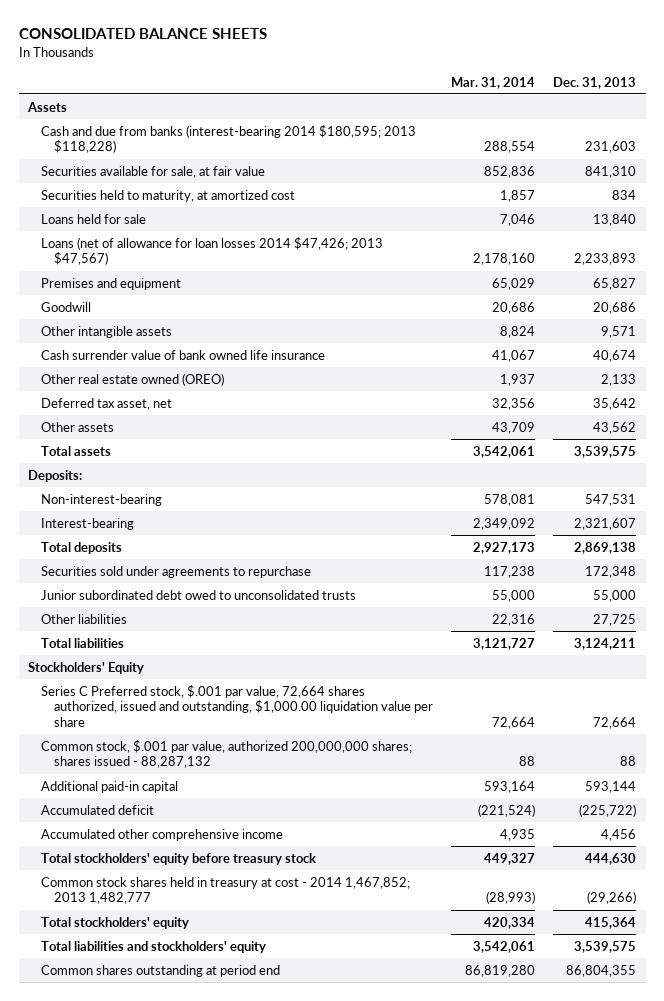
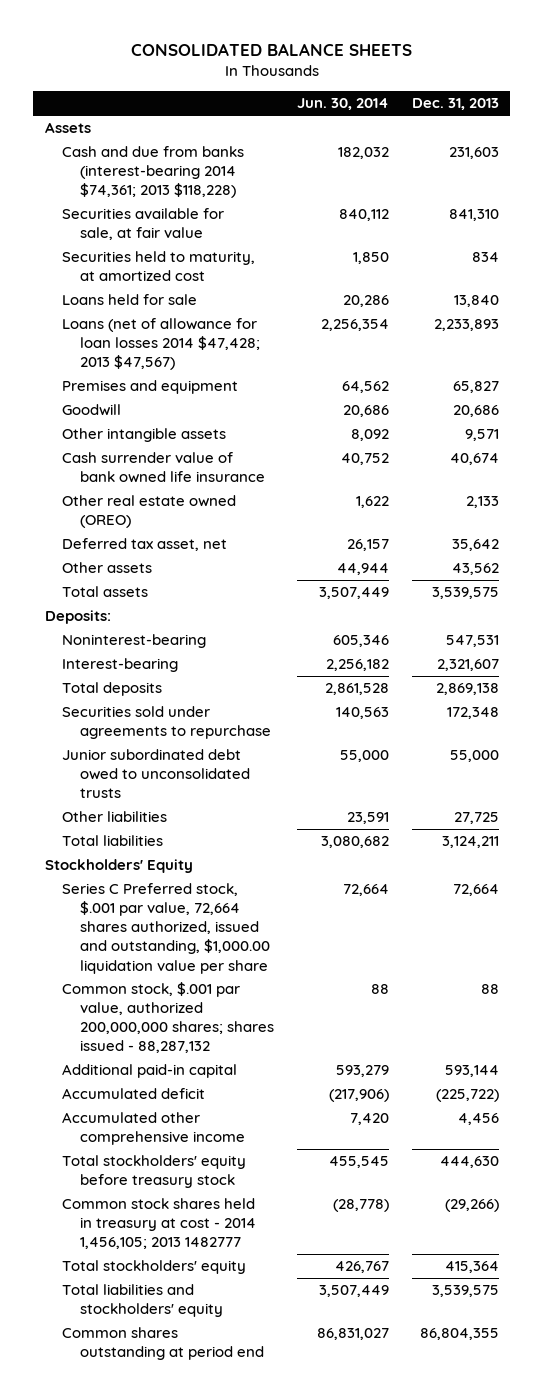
- | Mar. 31, 2014 | Dec. 31, 2013
+ | Jun. 30, 2014 | Dec. 31, 2013
- Cash and due from banks (interest-bearing 2014 $180,595; 2013 $118,228) | 288,554 | 231,603
+ Cash and due from banks (interest-bearing 2014 $74,361; 2013 $118,228) | 182,032 | 231,603
- Loans (net of allowance for loan losses 2014 $47,426; 2013 $47,567) | 2,178,160 | 2,233,893
+ Loans (net of allowance for loan losses 2014 $47,428; 2013 $47,567) | 2,256,354 | 2,233,893
- Non-interest-bearing | 578,081 | 547,531
+ Noninterest-bearing | 605,346 | 547,531
- Common stock shares held in treasury at cost - 2014 1,467,852; 2013 1,482,777 | (28,993) | (29,266)
+ Common stock shares held in treasury at cost - 2014 1,456,105; 2013 1482777 | (28,778) | (29,266)

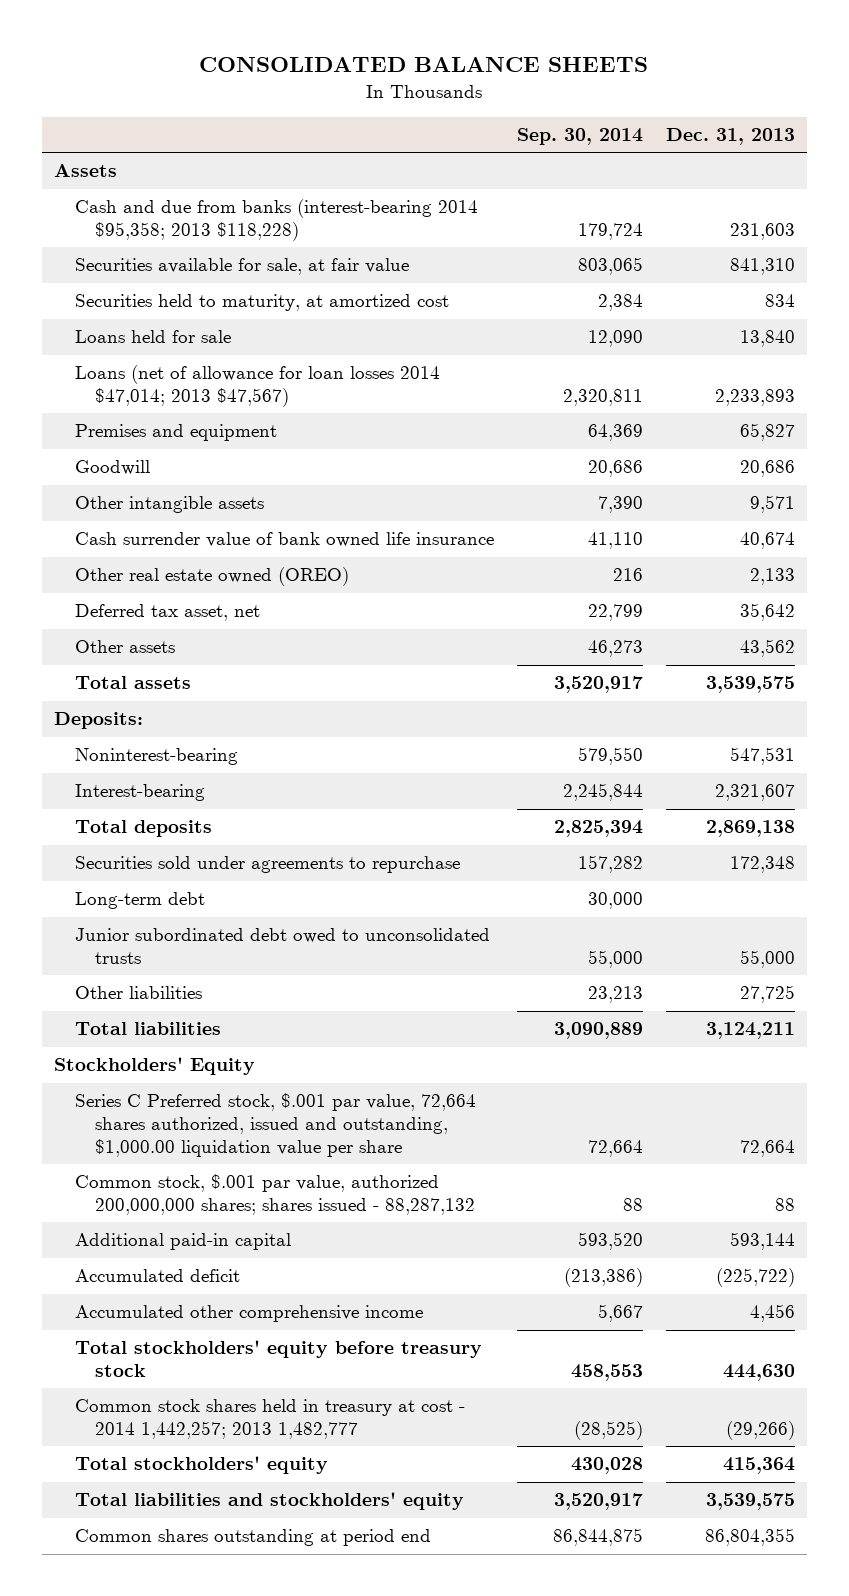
- | Jun. 30, 2014 | Dec. 31, 2013
+ | Sep. 30, 2014 | Dec. 31, 2013
- Cash and due from banks (interest-bearing 2014 $74,361; 2013 $118,228) | 182,032 | 231,603
+ Cash and due from banks (interest-bearing 2014 $95,358; 2013 $118,228) | 179,724 | 231,603
- Loans (net of allowance for loan losses 2014 $47,428; 2013 $47,567) | 2,256,354 | 2,233,893
+ Loans (net of allowance for loan losses 2014 $47,014; 2013 $47,567) | 2,320,811 | 2,233,893
+ Long-term debt | 30,000 |
- Common stock shares held in treasury at cost - 2014 1,456,105; 2013 1482777 | (28,778) | (29,266)
+ Common stock shares held in treasury at cost - 2014 1,442,257; 2013 1,482,777 | (28,525) | (29,266)

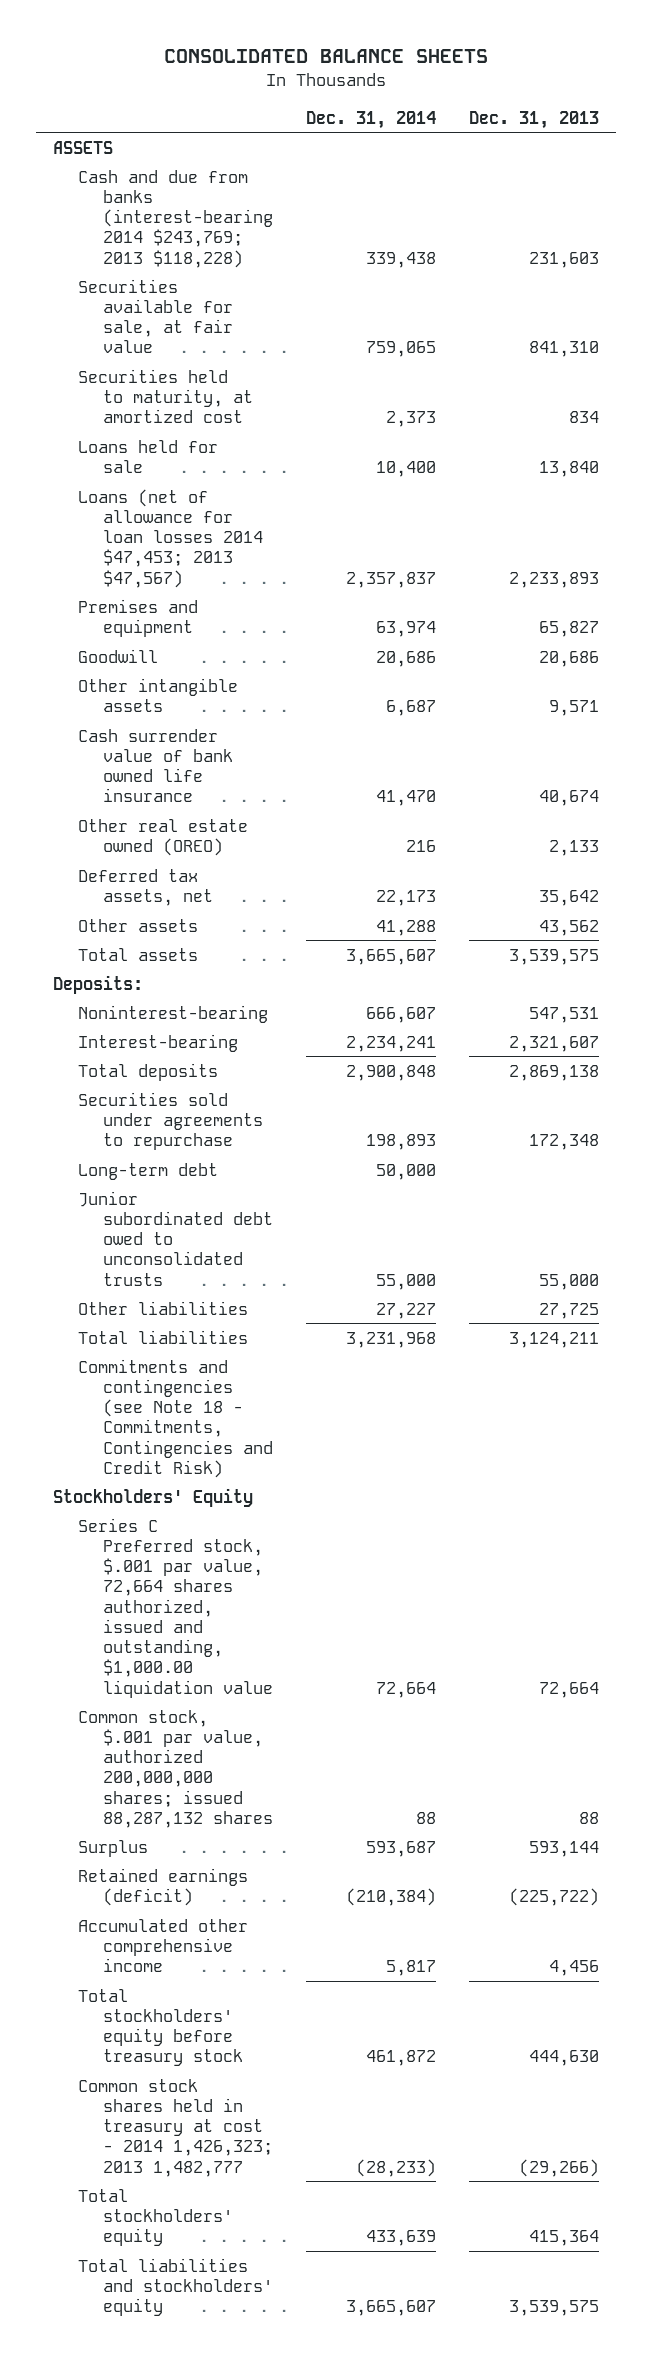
- | Sep. 30, 2014 | Dec. 31, 2013
+ | Dec. 31, 2014 | Dec. 31, 2013
- Assets
- Cash and due from banks (interest-bearing 2014 $95,358; 2013 $118,228) | 179,724 | 231,603
+ ASSETS
+ Cash and due from banks (interest-bearing 2014 $243,769; 2013 $118,228) | 339,438 | 231,603
- Loans (net of allowance for loan losses 2014 $47,014; 2013 $47,567) | 2,320,811 | 2,233,893
+ Loans (net of allowance for loan losses 2014 $47,453; 2013 $47,567) | 2,357,837 | 2,233,893
- Deferred tax asset, net | 22,799 | 35,642
+ Deferred tax assets, net | 22,173 | 35,642
+ Commitments and contingencies (see Note 18 - Commitments, Contingencies and Credit Risk)
- Series C Preferred stock, $.001 par value, 72,664 shares authorized, issued and outstanding, $1,000.00 liquidation value per share | 72,664 | 72,664
- Common stock, $.001 par value, authorized 200,000,000 shares; shares issued - 88,287,132 | 88 | 88
- Additional paid-in capital | 593,520 | 593,144
- Accumulated deficit | (213,386) | (225,722)
+ Series C Preferred stock, $.001 par value, 72,664 shares authorized, issued and outstanding, $1,000.00 liquidation value | 72,664 | 72,664
+ Common stock, $.001 par value, authorized 200,000,000 shares; issued 88,287,132 shares | 88 | 88
+ Surplus | 593,687 | 593,144
+ Retained earnings (deficit) | (210,384) | (225,722)
- Common stock shares held in treasury at cost - 2014 1,442,257; 2013 1,482,777 | (28,525) | (29,266)
+ Common stock shares held in treasury at cost - 2014 1,426,323; 2013 1,482,777 | (28,233) | (29,266)
- Common shares outstanding at period end | 86,844,875 | 86,804,355

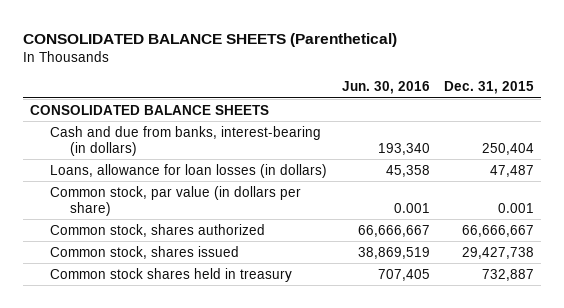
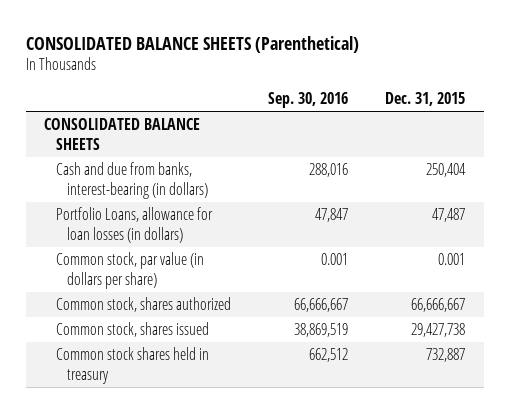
- | Jun. 30, 2016 | Dec. 31, 2015
+ | Sep. 30, 2016 | Dec. 31, 2015
- Loans, allowance for loan losses (in dollars) | 45,358 | 47,487
+ Portfolio Loans, allowance for loan losses (in dollars) | 47,847 | 47,487

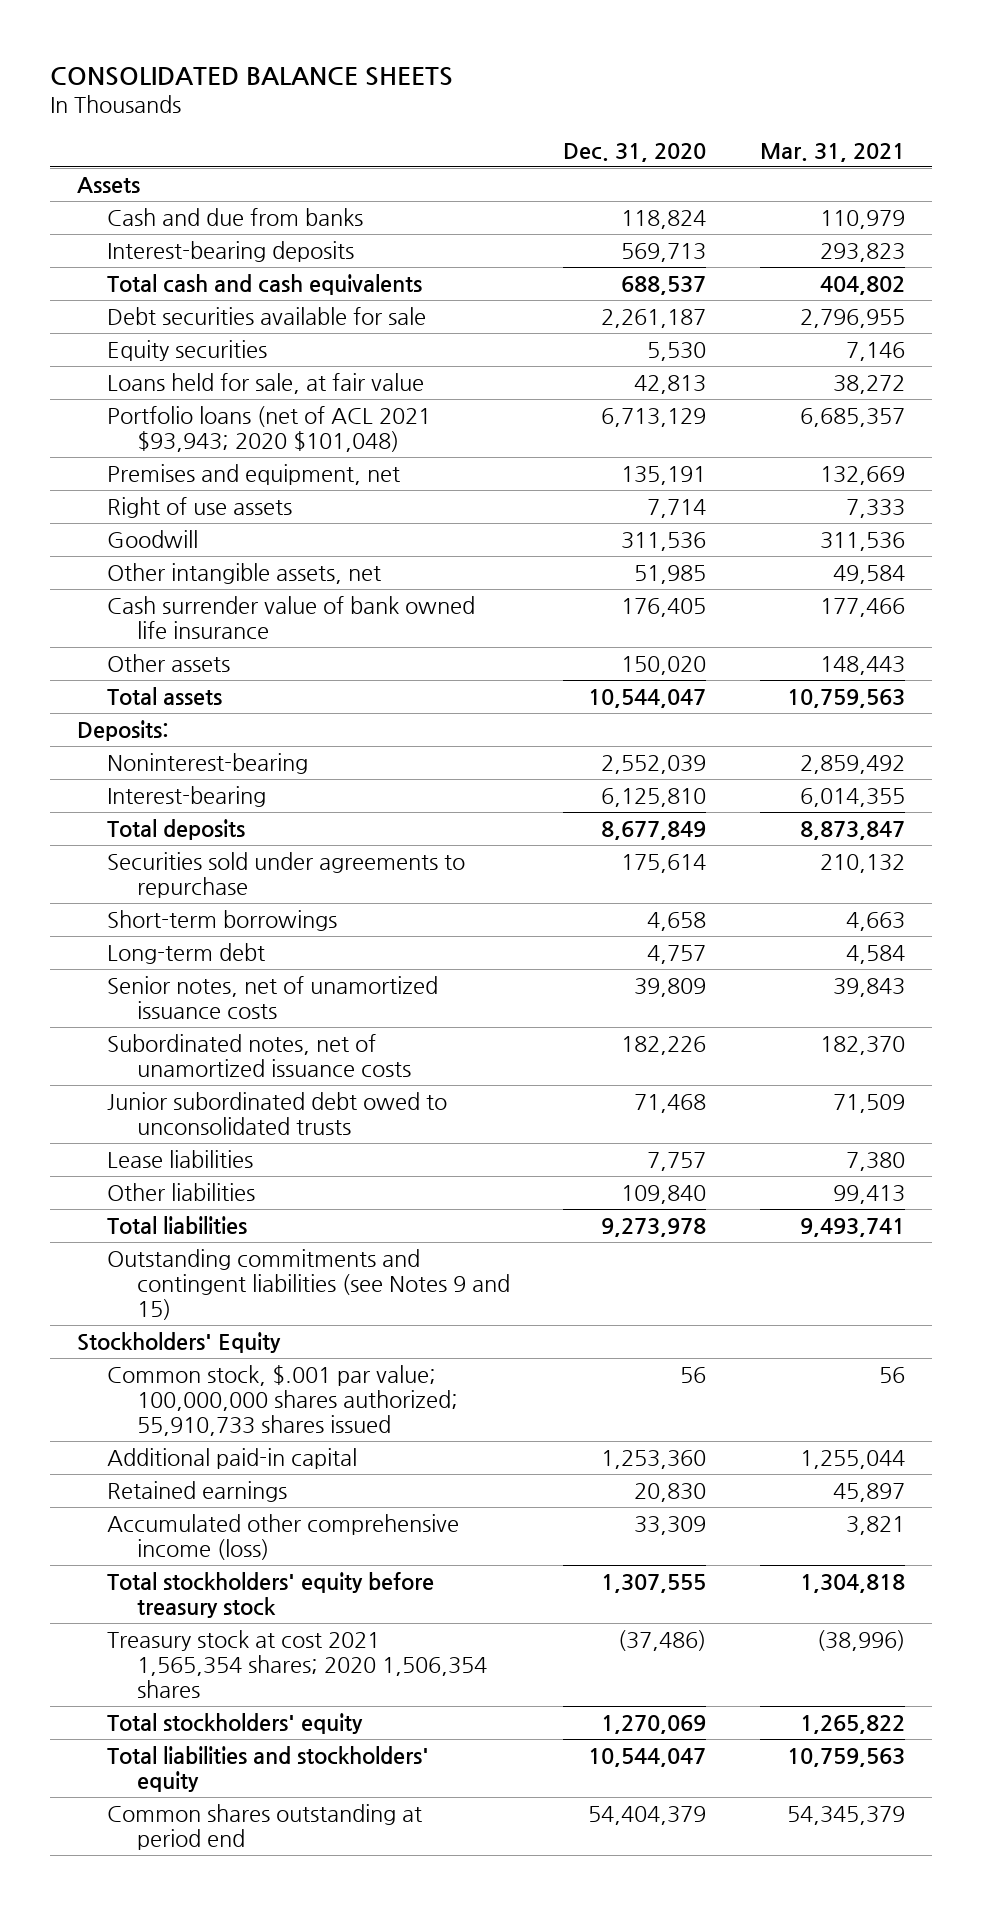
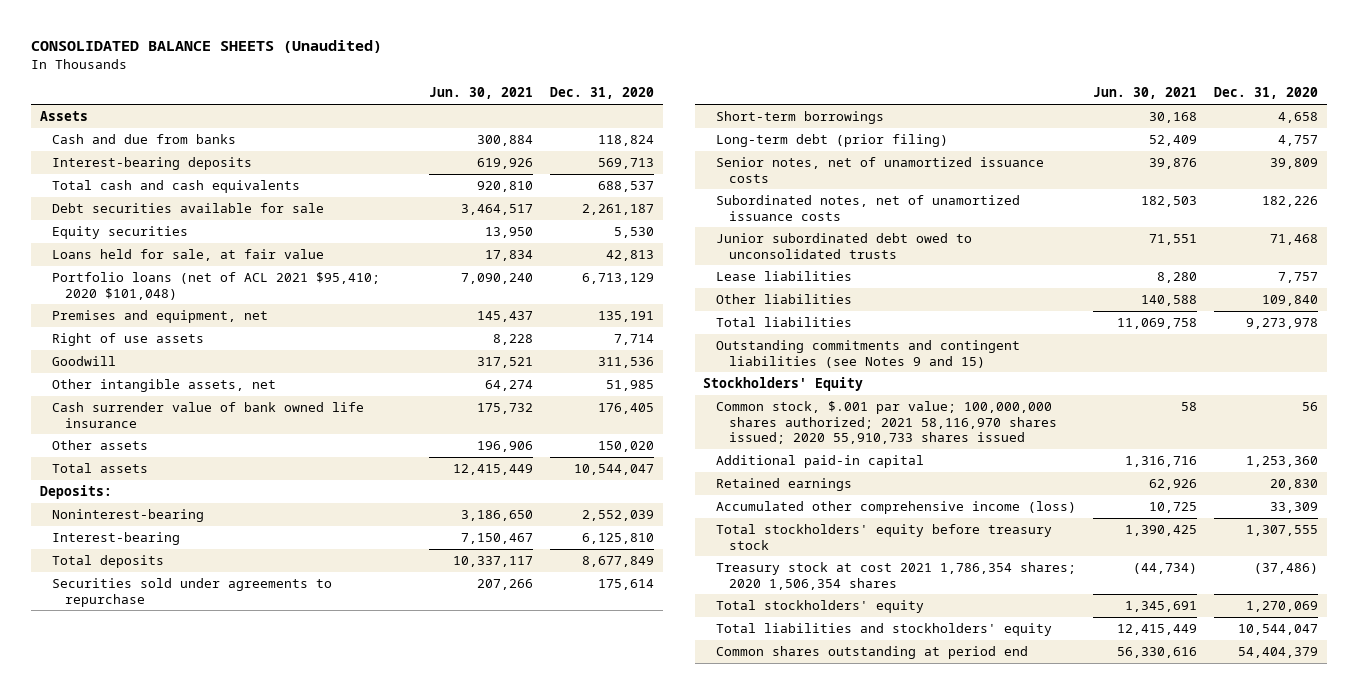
- CONSOLIDATED BALANCE SHEETS
+ CONSOLIDATED BALANCE SHEETS (Unaudited)
- | Dec. 31, 2020 | Mar. 31, 2021
+ | Jun. 30, 2021 | Dec. 31, 2020
- Portfolio loans (net of ACL 2021 $93,943; 2020 $101,048) | 6,713,129 | 6,685,357
+ Portfolio loans (net of ACL 2021 $95,410; 2020 $101,048) | 7,090,240 | 6,713,129
- Long-term debt | 4,757 | 4,584
+ Long-term debt (prior filing) | 52,409 | 4,757
- Common stock, $.001 par value; 100,000,000 shares authorized; 55,910,733 shares issued | 56 | 56
+ Common stock, $.001 par value; 100,000,000 shares authorized; 2021 58,116,970 shares issued; 2020 55,910,733 shares issued | 58 | 56
- Treasury stock at cost 2021 1,565,354 shares; 2020 1,506,354 shares | (37,486) | (38,996)
+ Treasury stock at cost 2021 1,786,354 shares; 2020 1,506,354 shares | (44,734) | (37,486)

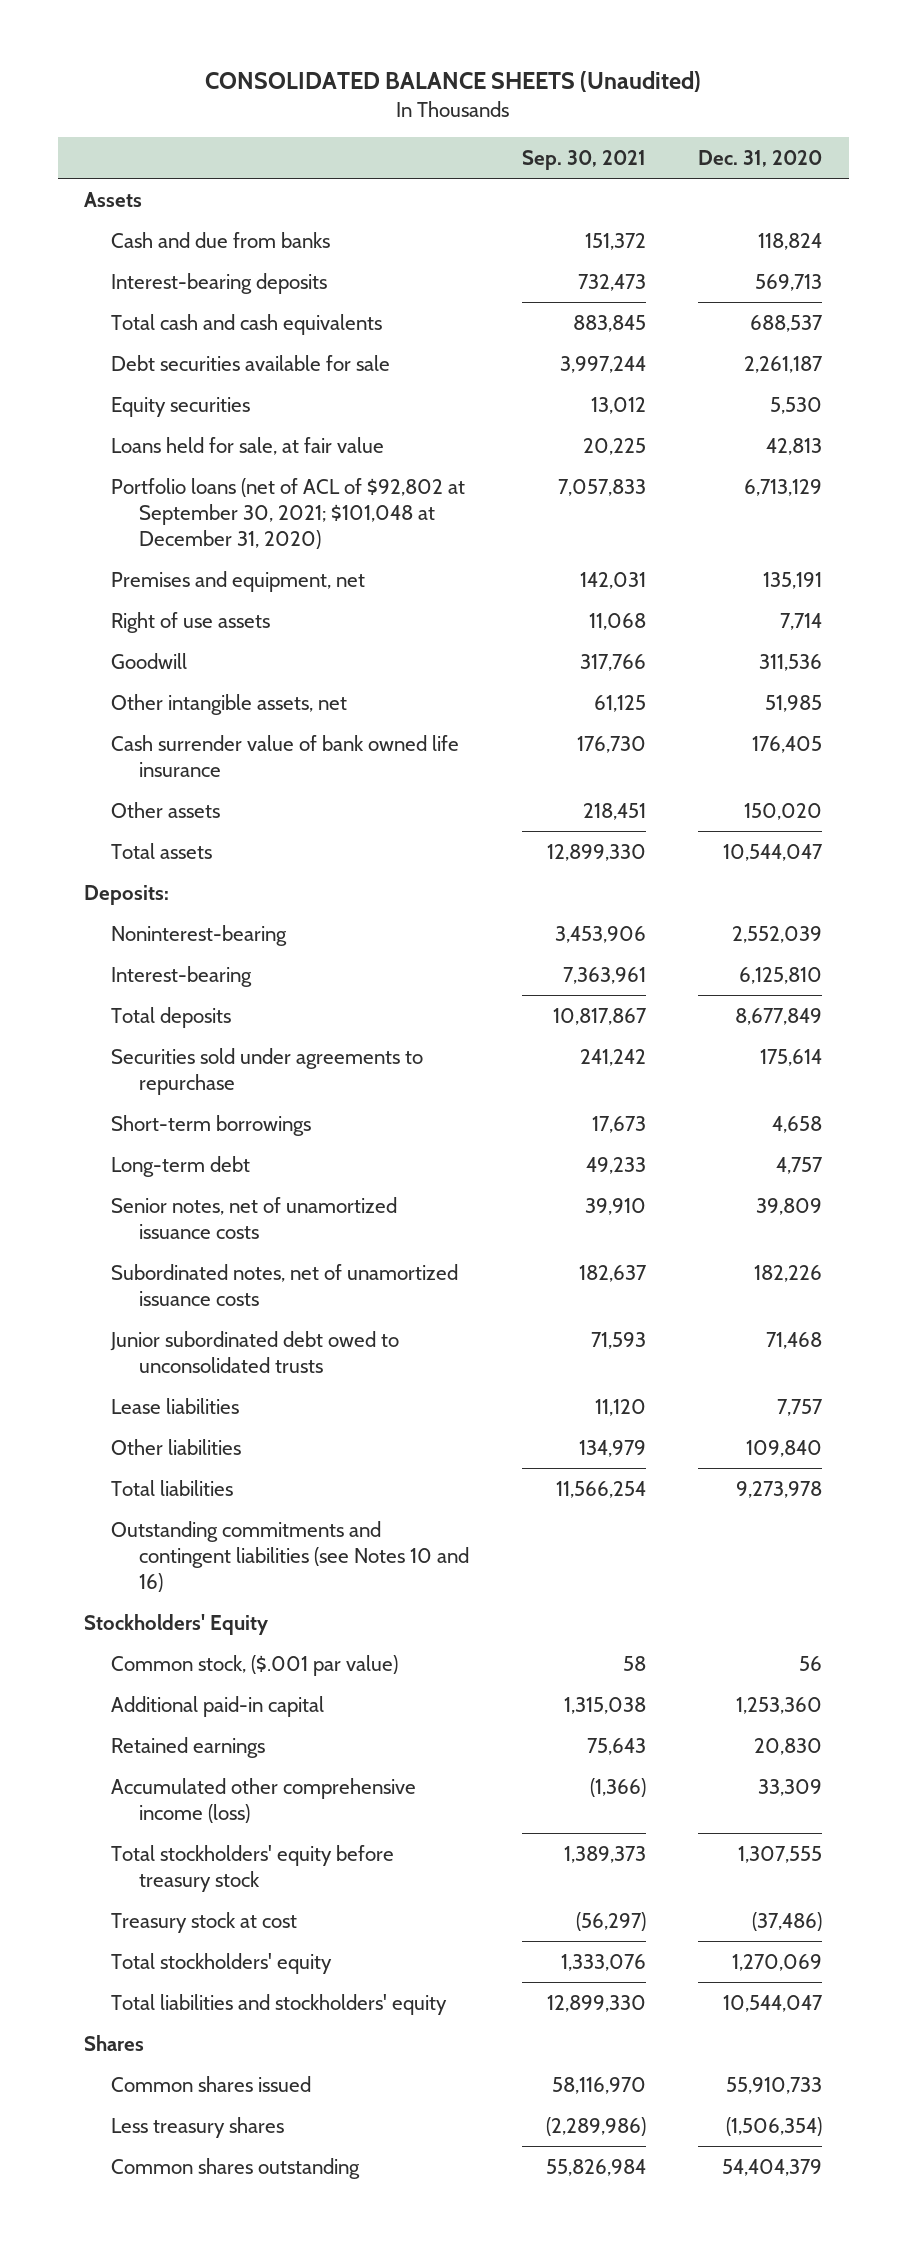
- | Jun. 30, 2021 | Dec. 31, 2020
+ | Sep. 30, 2021 | Dec. 31, 2020
- Portfolio loans (net of ACL 2021 $95,410; 2020 $101,048) | 7,090,240 | 6,713,129
+ Portfolio loans (net of ACL of $92,802 at September 30, 2021; $101,048 at December 31, 2020) | 7,057,833 | 6,713,129
- Long-term debt (prior filing) | 52,409 | 4,757
+ Long-term debt | 49,233 | 4,757
- Outstanding commitments and contingent liabilities (see Notes 9 and 15)
+ Outstanding commitments and contingent liabilities (see Notes 10 and 16)
- Common stock, $.001 par value; 100,000,000 shares authorized; 2021 58,116,970 shares issued; 2020 55,910,733 shares issued | 58 | 56
+ Common stock, ($.001 par value) | 58 | 56
- Treasury stock at cost 2021 1,786,354 shares; 2020 1,506,354 shares | (44,734) | (37,486)
+ Treasury stock at cost | (56,297) | (37,486)
- Common shares outstanding at period end | 56,330,616 | 54,404,379
+ Shares
+ Common shares issued | 58,116,970 | 55,910,733
+ Less treasury shares | (2,289,986) | (1,506,354)
+ Common shares outstanding | 55,826,984 | 54,404,379

